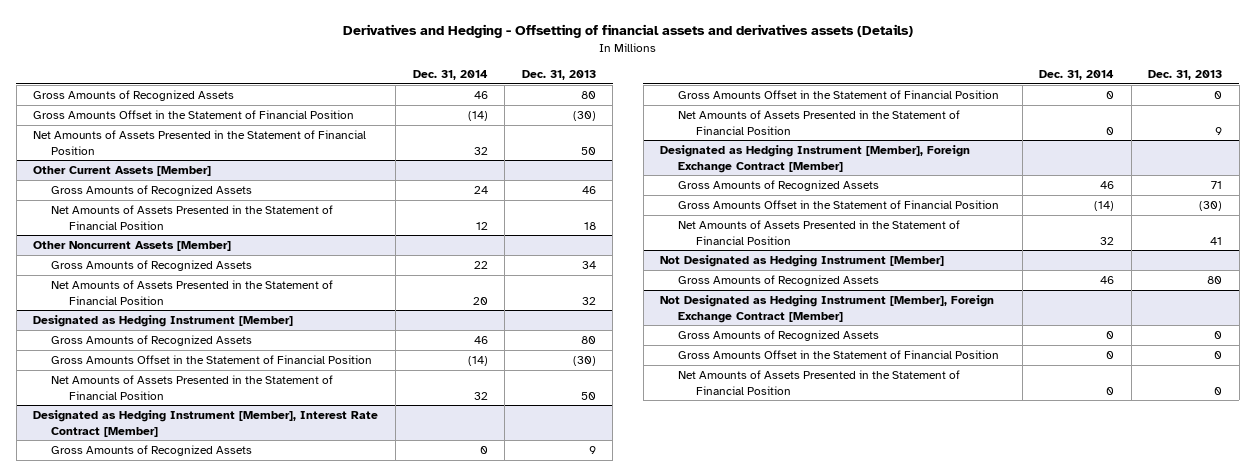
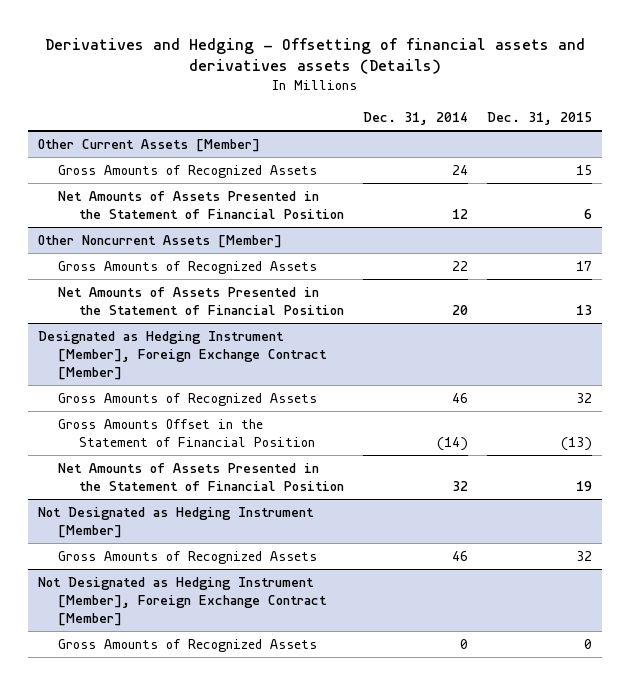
- | Dec. 31, 2014 | Dec. 31, 2013
+ | Dec. 31, 2014 | Dec. 31, 2015
- Gross Amounts of Recognized Assets | 46 | 80
- Gross Amounts Offset in the Statement of Financial Position | (14) | (30)
- Net Amounts of Assets Presented in the Statement of Financial Position | 32 | 50
- Designated as Hedging Instrument [Member]
- Gross Amounts of Recognized Assets | 46 | 80
- Gross Amounts Offset in the Statement of Financial Position | (14) | (30)
- Net Amounts of Assets Presented in the Statement of Financial Position | 32 | 50
- Designated as Hedging Instrument [Member], Interest Rate Contract [Member]
- Gross Amounts of Recognized Assets | 0 | 9
- Gross Amounts Offset in the Statement of Financial Position | 0 | 0
- Net Amounts of Assets Presented in the Statement of Financial Position | 0 | 9
@ Not Designated as Hedging Instrument [Member], Foreign Exchange Contract [Member]
- Gross Amounts Offset in the Statement of Financial Position | 0 | 0
- Net Amounts of Assets Presented in the Statement of Financial Position | 0 | 0

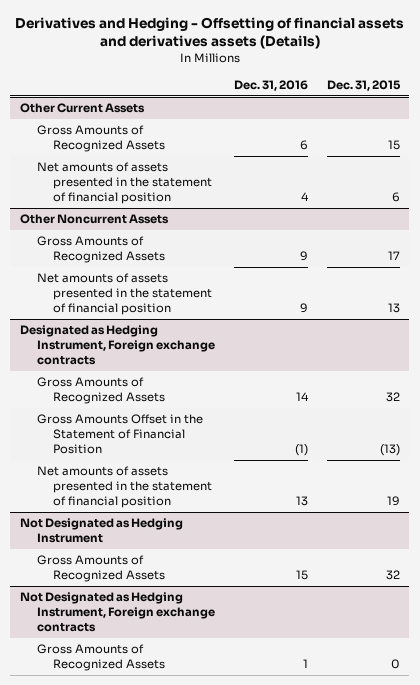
- | Dec. 31, 2014 | Dec. 31, 2015
+ | Dec. 31, 2016 | Dec. 31, 2015
- Other Current Assets [Member]
+ Other Current Assets
- Net Amounts of Assets Presented in the Statement of Financial Position | 12 | 6
- Other Noncurrent Assets [Member]
+ Net amounts of assets presented in the statement of financial position | 4 | 6
+ Other Noncurrent Assets
- Net Amounts of Assets Presented in the Statement of Financial Position | 20 | 13
- Designated as Hedging Instrument [Member], Foreign Exchange Contract [Member]
+ Net amounts of assets presented in the statement of financial position | 9 | 13
+ Designated as Hedging Instrument, Foreign exchange contracts
- Net Amounts of Assets Presented in the Statement of Financial Position | 32 | 19
- Not Designated as Hedging Instrument [Member]
+ Net amounts of assets presented in the statement of financial position | 13 | 19
+ Not Designated as Hedging Instrument
- Not Designated as Hedging Instrument [Member], Foreign Exchange Contract [Member]
+ Not Designated as Hedging Instrument, Foreign exchange contracts

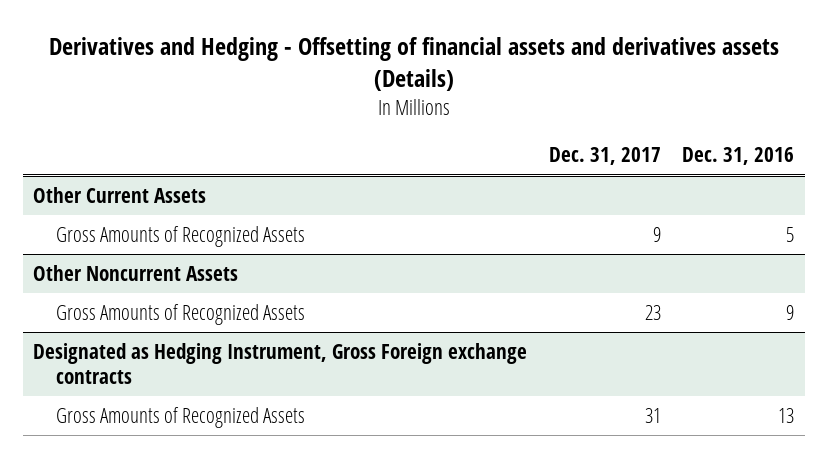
- | Dec. 31, 2016 | Dec. 31, 2015
+ | Dec. 31, 2017 | Dec. 31, 2016
@ Other Current Assets
- Gross Amounts of Recognized Assets | 6 | 15
- Net amounts of assets presented in the statement of financial position | 4 | 6
+ Gross Amounts of Recognized Assets | 9 | 5
@ Other Noncurrent Assets
- Net amounts of assets presented in the statement of financial position | 9 | 13
- Designated as Hedging Instrument, Foreign exchange contracts
- Gross Amounts of Recognized Assets | 14 | 32
- Gross Amounts Offset in the Statement of Financial Position | (1) | (13)
- Net amounts of assets presented in the statement of financial position | 13 | 19
- Not Designated as Hedging Instrument
- Gross Amounts of Recognized Assets | 15 | 32
- Not Designated as Hedging Instrument, Foreign exchange contracts
- Gross Amounts of Recognized Assets | 1 | 0
+ Designated as Hedging Instrument, Gross Foreign exchange contracts
+ Gross Amounts of Recognized Assets | 31 | 13

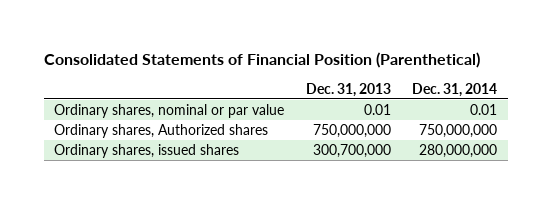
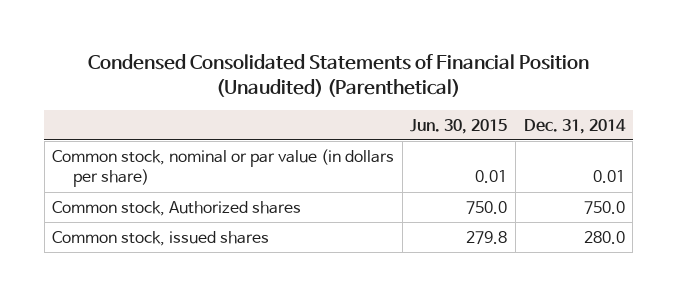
- Consolidated Statements of Financial Position (Parenthetical)
+ Condensed Consolidated Statements of Financial Position (Unaudited) (Parenthetical)
- | Dec. 31, 2013 | Dec. 31, 2014
+ | Jun. 30, 2015 | Dec. 31, 2014
- Ordinary shares, nominal or par value | 0.01 | 0.01
- Ordinary shares, Authorized shares | 750,000,000 | 750,000,000
- Ordinary shares, issued shares | 300,700,000 | 280,000,000
+ Common stock, nominal or par value (in dollars per share) | 0.01 | 0.01
+ Common stock, Authorized shares | 750.0 | 750.0
+ Common stock, issued shares | 279.8 | 280.0

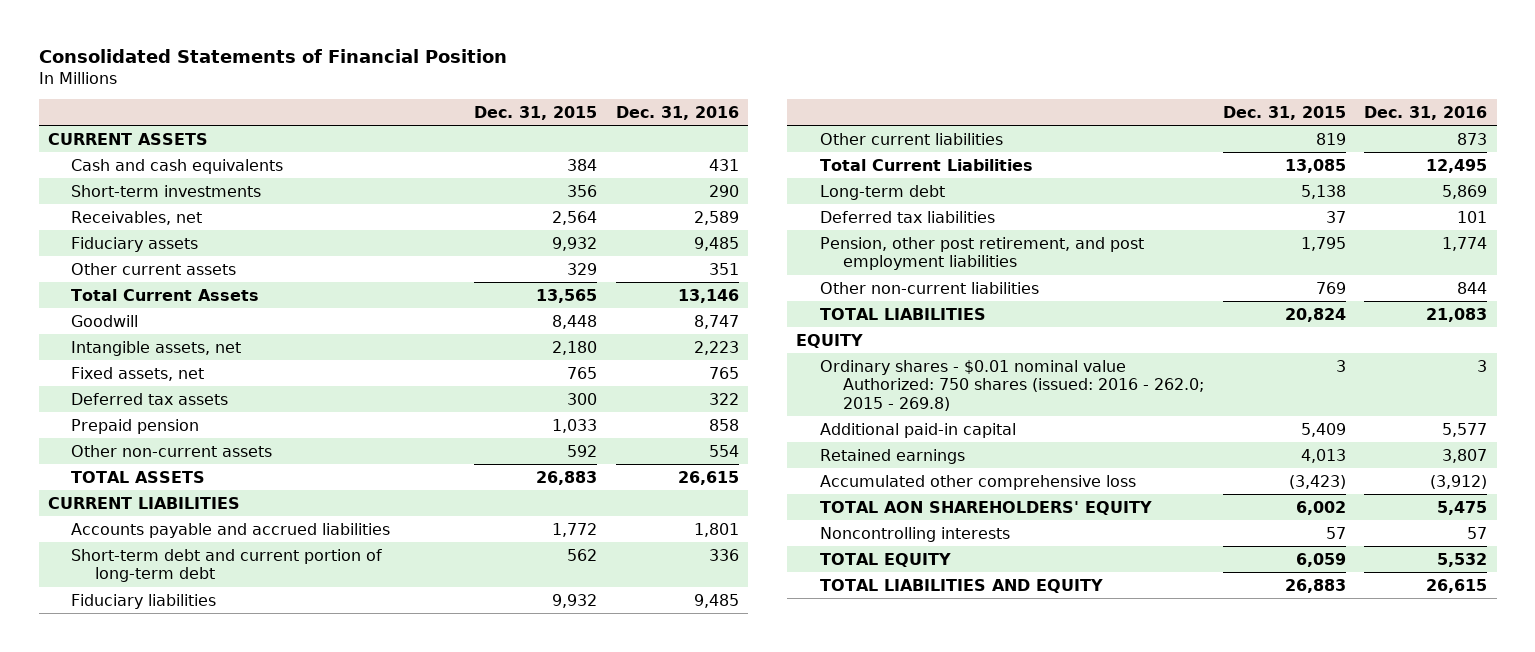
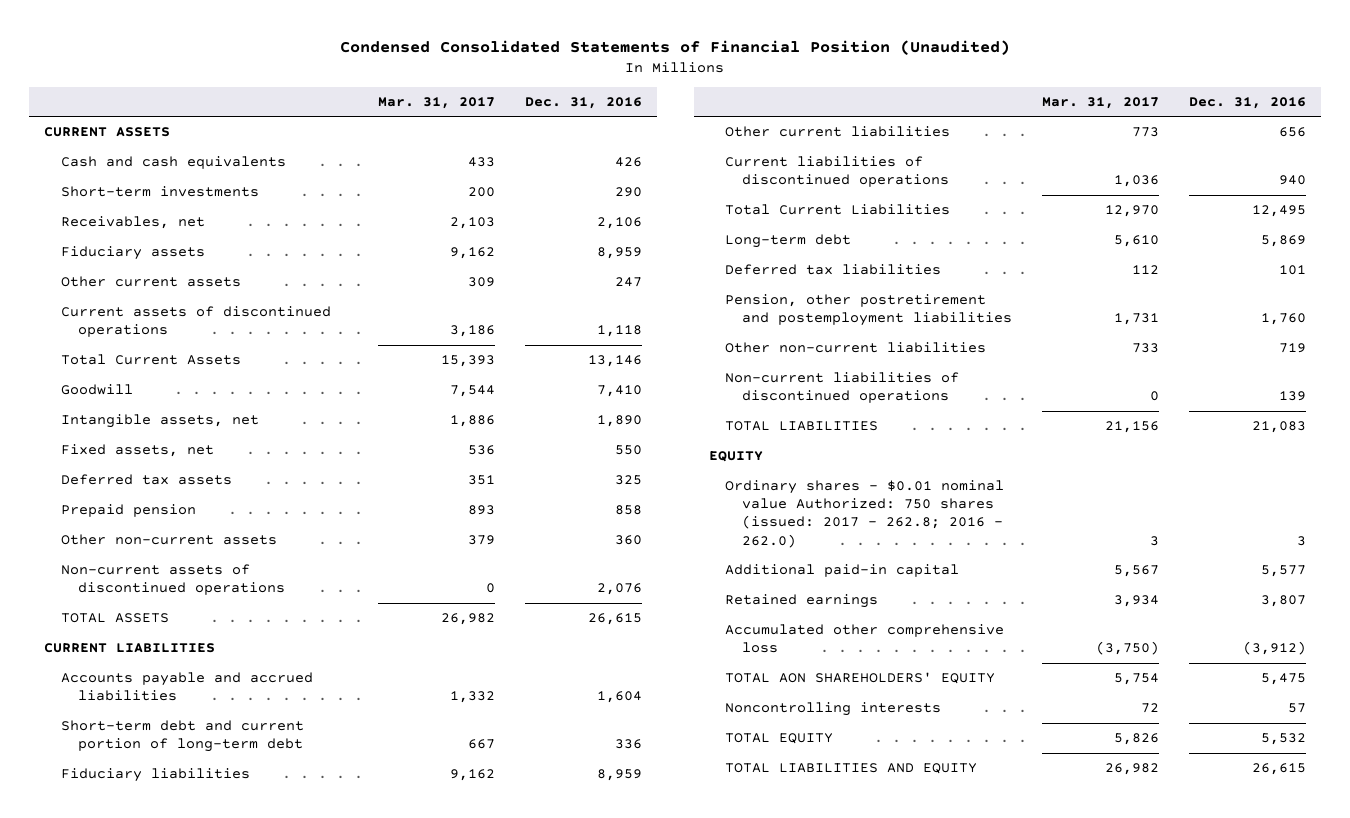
- Consolidated Statements of Financial Position
+ Condensed Consolidated Statements of Financial Position (Unaudited)
- | Dec. 31, 2015 | Dec. 31, 2016
+ | Mar. 31, 2017 | Dec. 31, 2016
- Cash and cash equivalents | 384 | 431
+ Cash and cash equivalents | 433 | 426
- Receivables, net | 2,564 | 2,589
- Fiduciary assets | 9,932 | 9,485
- Other current assets | 329 | 351
+ Receivables, net | 2,103 | 2,106
+ Fiduciary assets | 9,162 | 8,959
+ Other current assets | 309 | 247
+ Current assets of discontinued operations | 3,186 | 1,118
- Goodwill | 8,448 | 8,747
- Intangible assets, net | 2,180 | 2,223
- Fixed assets, net | 765 | 765
- Deferred tax assets | 300 | 322
+ Goodwill | 7,544 | 7,410
+ Intangible assets, net | 1,886 | 1,890
+ Fixed assets, net | 536 | 550
+ Deferred tax assets | 351 | 325
- Other non-current assets | 592 | 554
+ Other non-current assets | 379 | 360
+ Non-current assets of discontinued operations | 0 | 2,076
- Accounts payable and accrued liabilities | 1,772 | 1,801
+ Accounts payable and accrued liabilities | 1,332 | 1,604
- Fiduciary liabilities | 9,932 | 9,485
- Other current liabilities | 819 | 873
+ Fiduciary liabilities | 9,162 | 8,959
+ Other current liabilities | 773 | 656
+ Current liabilities of discontinued operations | 1,036 | 940
- Pension, other post retirement, and post employment liabilities | 1,795 | 1,774
- Other non-current liabilities | 769 | 844
+ Pension, other postretirement and postemployment liabilities | 1,731 | 1,760
+ Other non-current liabilities | 733 | 719
+ Non-current liabilities of discontinued operations | 0 | 139
- Ordinary shares - $0.01 nominal value Authorized: 750 shares (issued: 2016 - 262.0; 2015 - 269.8) | 3 | 3
+ Ordinary shares - $0.01 nominal value Authorized: 750 shares (issued: 2017 - 262.8; 2016 - 262.0) | 3 | 3

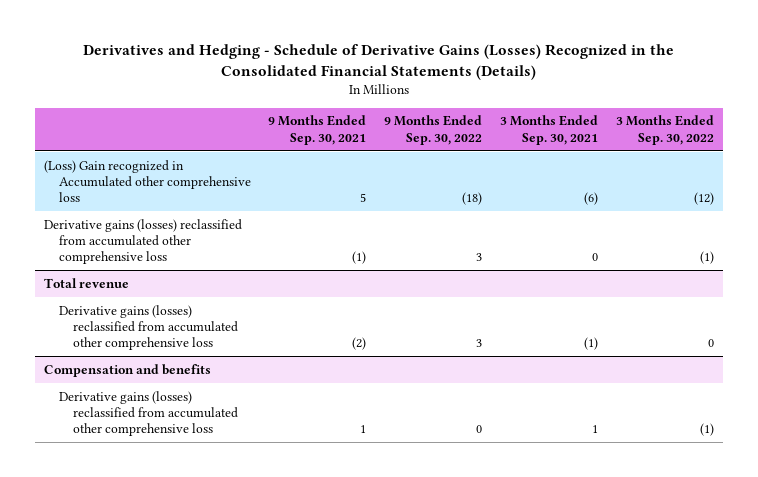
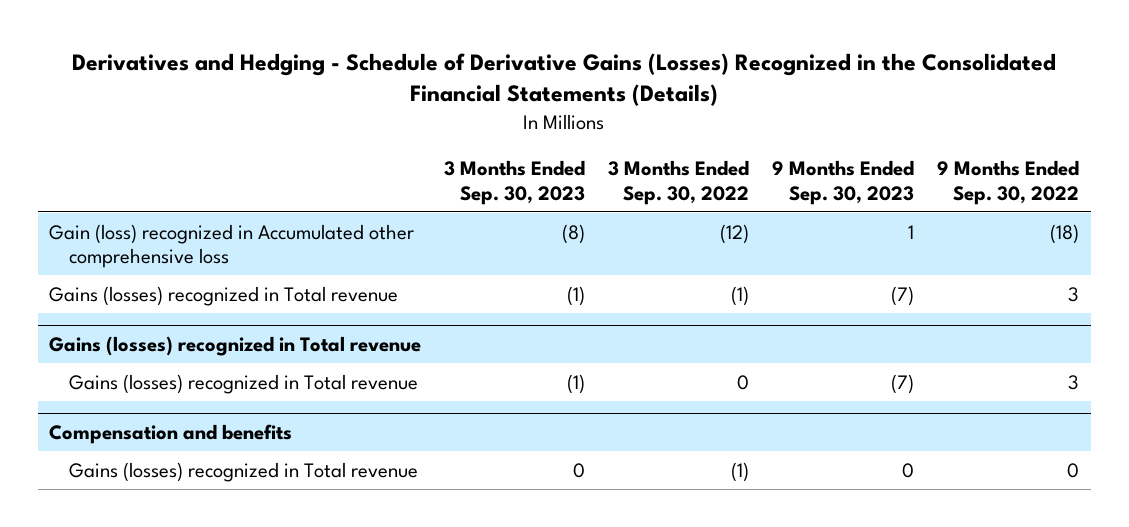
- | 9 Months Ended Sep. 30, 2021 | 9 Months Ended Sep. 30, 2022 | 3 Months Ended Sep. 30, 2021 | 3 Months Ended Sep. 30, 2022
+ | 3 Months Ended Sep. 30, 2023 | 3 Months Ended Sep. 30, 2022 | 9 Months Ended Sep. 30, 2023 | 9 Months Ended Sep. 30, 2022
- (Loss) Gain recognized in Accumulated other comprehensive loss | 5 | (18) | (6) | (12)
- Derivative gains (losses) reclassified from accumulated other comprehensive loss | (1) | 3 | 0 | (1)
- Total revenue
- Derivative gains (losses) reclassified from accumulated other comprehensive loss | (2) | 3 | (1) | 0
+ Gain (loss) recognized in Accumulated other comprehensive loss | (8) | (12) | 1 | (18)
+ Gains (losses) recognized in Total revenue | (1) | (1) | (7) | 3
+ Gains (losses) recognized in Total revenue
+ Gains (losses) recognized in Total revenue | (1) | 0 | (7) | 3
@ Compensation and benefits
- Derivative gains (losses) reclassified from accumulated other comprehensive loss | 1 | 0 | 1 | (1)
+ Gains (losses) recognized in Total revenue | 0 | (1) | 0 | 0

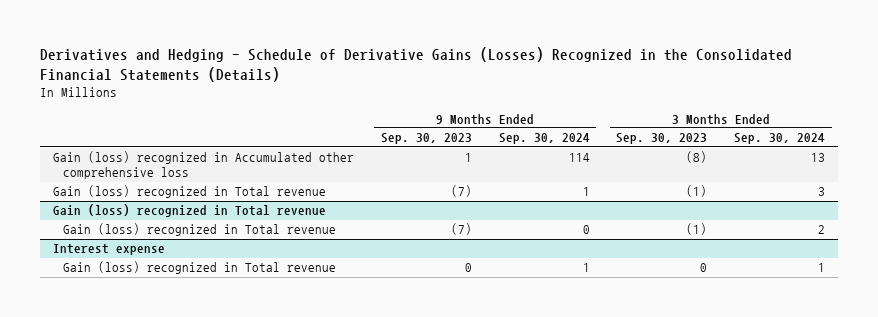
- | 3 Months Ended Sep. 30, 2023 | 3 Months Ended Sep. 30, 2022 | 9 Months Ended Sep. 30, 2023 | 9 Months Ended Sep. 30, 2022
+ | 9 Months Ended Sep. 30, 2023 | 9 Months Ended Sep. 30, 2024 | 3 Months Ended Sep. 30, 2023 | 3 Months Ended Sep. 30, 2024
- Gains (losses) recognized in Total revenue | (1) | (1) | (7) | 3
- Gains (losses) recognized in Total revenue
- Gains (losses) recognized in Total revenue | (1) | 0 | (7) | 3
- Compensation and benefits
- Gains (losses) recognized in Total revenue | 0 | (1) | 0 | 0
+ Gain (loss) recognized in Total revenue | (7) | 1 | (1) | 3
+ Gain (loss) recognized in Total revenue
+ Gain (loss) recognized in Total revenue | (7) | 0 | (1) | 2
+ Interest expense
+ Gain (loss) recognized in Total revenue | 0 | 1 | 0 | 1

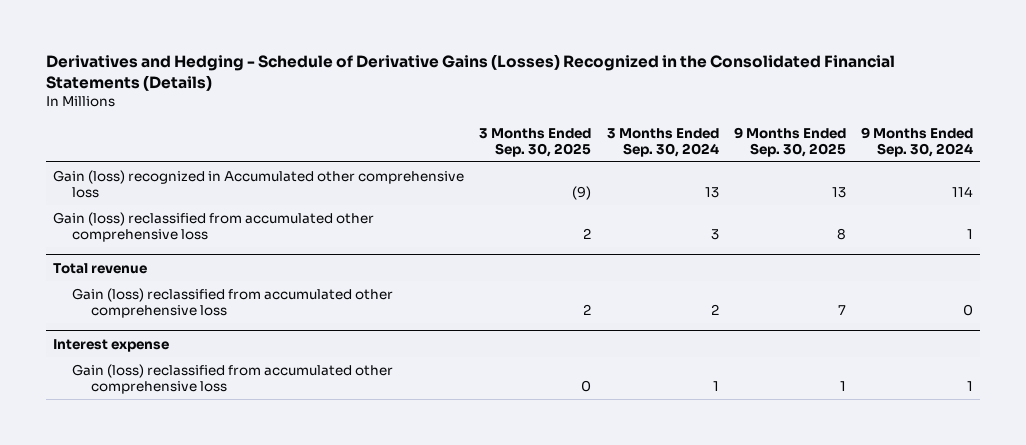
- | 9 Months Ended Sep. 30, 2023 | 9 Months Ended Sep. 30, 2024 | 3 Months Ended Sep. 30, 2023 | 3 Months Ended Sep. 30, 2024
+ | 3 Months Ended Sep. 30, 2025 | 3 Months Ended Sep. 30, 2024 | 9 Months Ended Sep. 30, 2025 | 9 Months Ended Sep. 30, 2024
- Gain (loss) recognized in Total revenue | (7) | 1 | (1) | 3
- Gain (loss) recognized in Total revenue
- Gain (loss) recognized in Total revenue | (7) | 0 | (1) | 2
+ Gain (loss) reclassified from accumulated other comprehensive loss | 2 | 3 | 8 | 1
+ Total revenue
+ Gain (loss) reclassified from accumulated other comprehensive loss | 2 | 2 | 7 | 0
@ Interest expense
- Gain (loss) recognized in Total revenue | 0 | 1 | 0 | 1
+ Gain (loss) reclassified from accumulated other comprehensive loss | 0 | 1 | 1 | 1

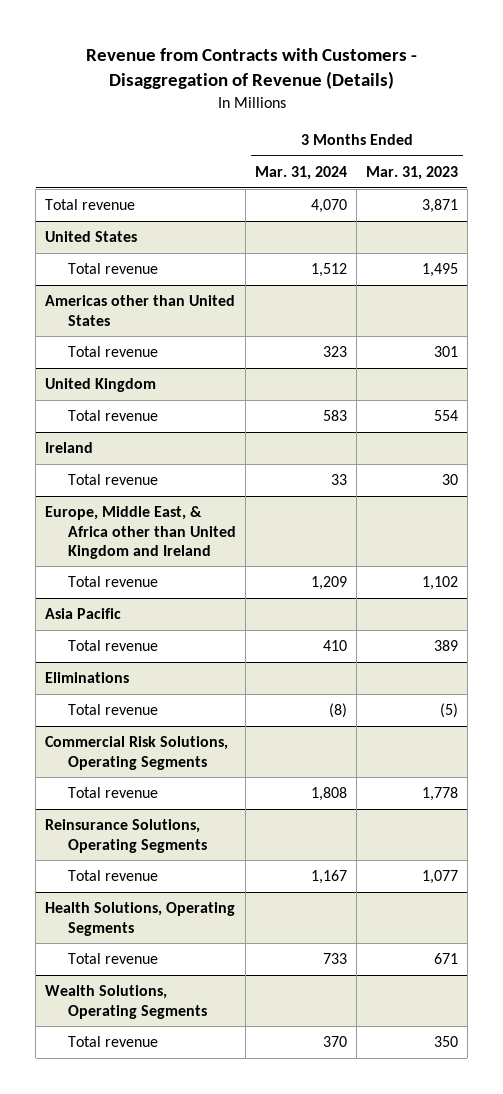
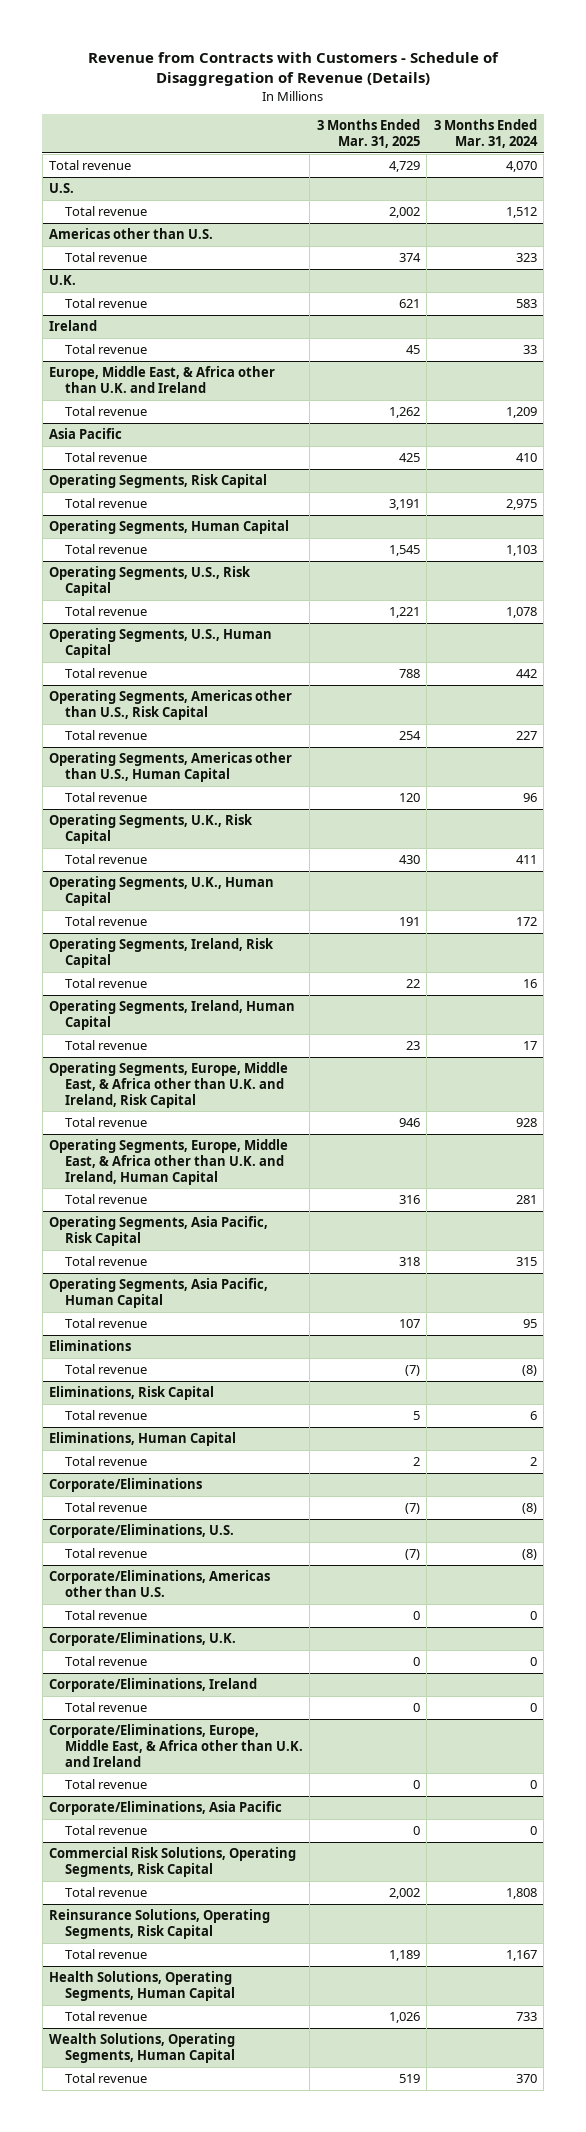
- Revenue from Contracts with Customers - Disaggregation of Revenue (Details)
+ Revenue from Contracts with Customers - Schedule of Disaggregation of Revenue (Details)
- | 3 Months Ended Mar. 31, 2024 | 3 Months Ended Mar. 31, 2023
+ | 3 Months Ended Mar. 31, 2025 | 3 Months Ended Mar. 31, 2024
- United States
+ U.S.
- Americas other than United States
+ Americas other than U.S.
- United Kingdom
+ U.K.
- Europe, Middle East, & Africa other than United Kingdom and Ireland
+ Europe, Middle East, & Africa other than U.K. and Ireland
+ Operating Segments, Risk Capital
+ Total revenue | 3,191 | 2,975
+ Operating Segments, Human Capital
+ Total revenue | 1,545 | 1,103
+ Operating Segments, U.S., Risk Capital
+ Total revenue | 1,221 | 1,078
+ Operating Segments, U.S., Human Capital
+ Total revenue | 788 | 442
+ Operating Segments, Americas other than U.S., Risk Capital
+ Total revenue | 254 | 227
+ Operating Segments, Americas other than U.S., Human Capital
+ Total revenue | 120 | 96
+ Operating Segments, U.K., Risk Capital
+ Total revenue | 430 | 411
+ Operating Segments, U.K., Human Capital
+ Total revenue | 191 | 172
+ Operating Segments, Ireland, Risk Capital
+ Total revenue | 22 | 16
+ Operating Segments, Ireland, Human Capital
+ Total revenue | 23 | 17
+ Operating Segments, Europe, Middle East, & Africa other than U.K. and Ireland, Risk Capital
+ Total revenue | 946 | 928
+ Operating Segments, Europe, Middle East, & Africa other than U.K. and Ireland, Human Capital
+ Total revenue | 316 | 281
+ Operating Segments, Asia Pacific, Risk Capital
+ Total revenue | 318 | 315
+ Operating Segments, Asia Pacific, Human Capital
+ Total revenue | 107 | 95
- Commercial Risk Solutions, Operating Segments
+ Eliminations, Risk Capital
+ Total revenue | 5 | 6
+ Eliminations, Human Capital
+ Total revenue | 2 | 2
+ Corporate/Eliminations
+ Total revenue | (7) | (8)
+ Corporate/Eliminations, U.S.
+ Total revenue | (7) | (8)
+ Corporate/Eliminations, Americas other than U.S.
+ Total revenue | 0 | 0
+ Corporate/Eliminations, U.K.
+ Total revenue | 0 | 0
+ Corporate/Eliminations, Ireland
+ Total revenue | 0 | 0
+ Corporate/Eliminations, Europe, Middle East, & Africa other than U.K. and Ireland
+ Total revenue | 0 | 0
+ Corporate/Eliminations, Asia Pacific
+ Total revenue | 0 | 0
+ Commercial Risk Solutions, Operating Segments, Risk Capital
- Reinsurance Solutions, Operating Segments
+ Reinsurance Solutions, Operating Segments, Risk Capital
- Health Solutions, Operating Segments
+ Health Solutions, Operating Segments, Human Capital
- Wealth Solutions, Operating Segments
+ Wealth Solutions, Operating Segments, Human Capital

